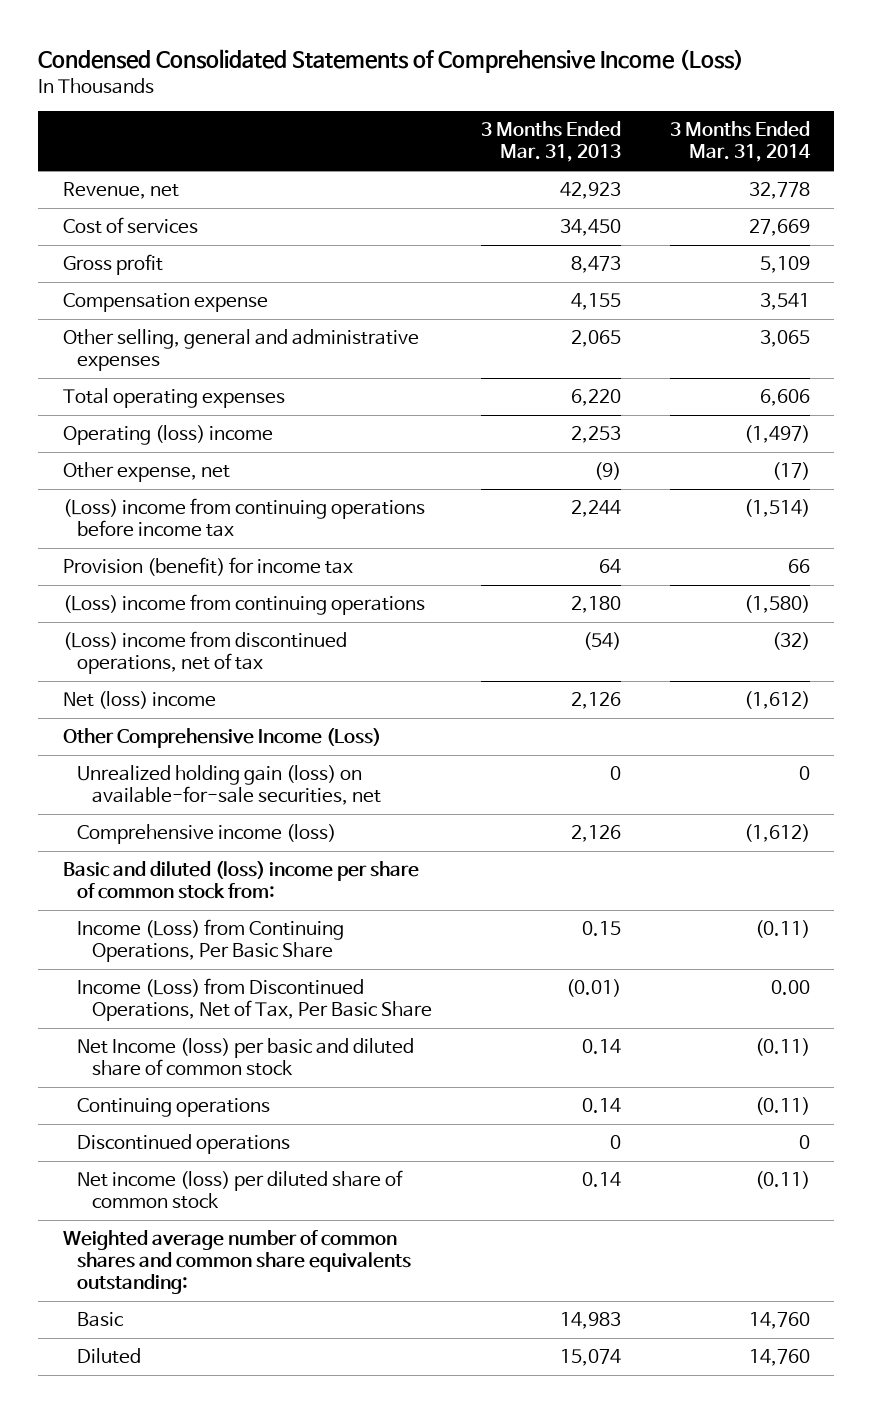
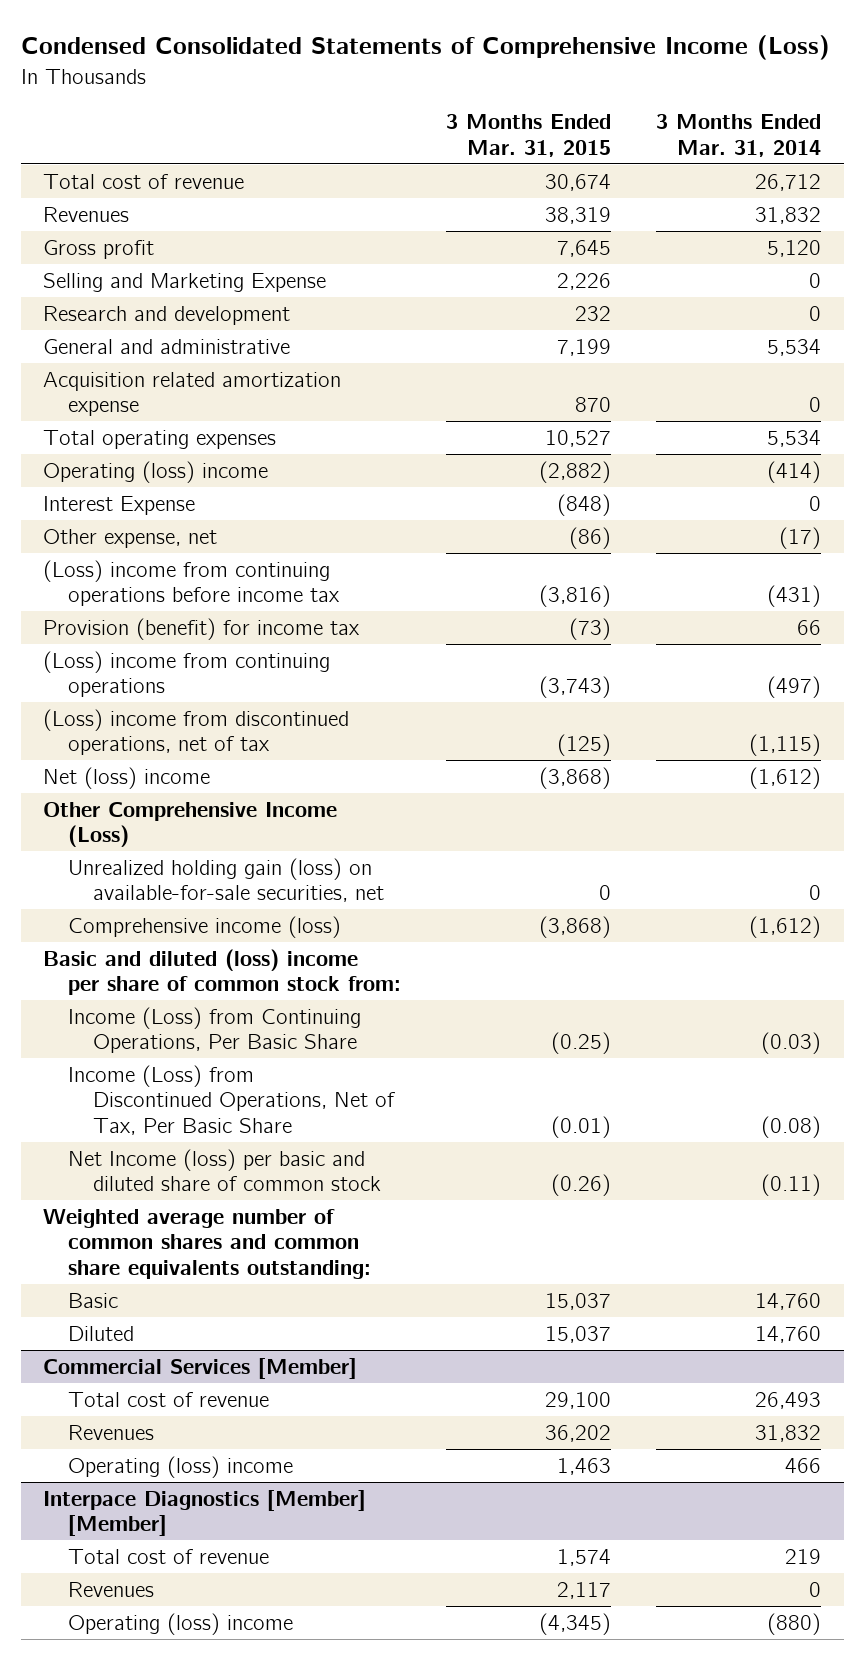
- | 3 Months Ended Mar. 31, 2013 | 3 Months Ended Mar. 31, 2014
+ | 3 Months Ended Mar. 31, 2015 | 3 Months Ended Mar. 31, 2014
- Revenue, net | 42,923 | 32,778
- Cost of services | 34,450 | 27,669
- Gross profit | 8,473 | 5,109
- Compensation expense | 4,155 | 3,541
- Other selling, general and administrative expenses | 2,065 | 3,065
- Total operating expenses | 6,220 | 6,606
- Operating (loss) income | 2,253 | (1,497)
+ Total cost of revenue | 30,674 | 26,712
+ Revenues | 38,319 | 31,832
+ Gross profit | 7,645 | 5,120
+ Selling and Marketing Expense | 2,226 | 0
+ Research and development | 232 | 0
+ General and administrative | 7,199 | 5,534
+ Acquisition related amortization expense | 870 | 0
+ Total operating expenses | 10,527 | 5,534
+ Operating (loss) income | (2,882) | (414)
+ Interest Expense | (848) | 0
- (Loss) income from continuing operations before income tax | 2,244 | (1,514)
+ (Loss) income from continuing operations before income tax | (3,816) | (431)
- (Loss) income from continuing operations | 2,180 | (1,580)
- (Loss) income from discontinued operations, net of tax | (54) | (32)
+ (Loss) income from continuing operations | (3,743) | (497)
+ (Loss) income from discontinued operations, net of tax | (125) | (1,115)
- Income (Loss) from Continuing Operations, Per Basic Share | 0.15 | (0.11)
- Income (Loss) from Discontinued Operations, Net of Tax, Per Basic Share | (0.01) | 0.00
+ Income (Loss) from Continuing Operations, Per Basic Share | (0.25) | (0.03)
+ Income (Loss) from Discontinued Operations, Net of Tax, Per Basic Share | (0.01) | (0.08)
- Continuing operations | 0.14 | (0.11)
- Discontinued operations | 0 | 0
- Net income (loss) per diluted share of common stock | 0.14 | (0.11)
+ Commercial Services [Member]
+ Total cost of revenue | 29,100 | 26,493
+ Revenues | 36,202 | 31,832
+ Operating (loss) income | 1,463 | 466
+ Interpace Diagnostics [Member] [Member]
+ Total cost of revenue | 1,574 | 219
+ Revenues | 2,117 | 0
+ Operating (loss) income | (4,345) | (880)

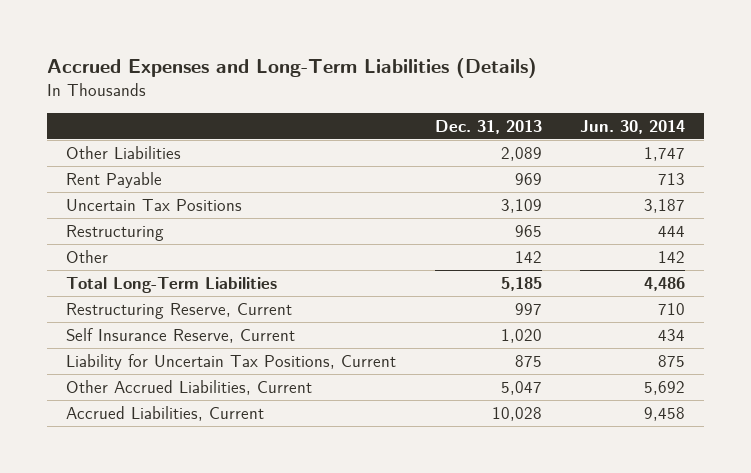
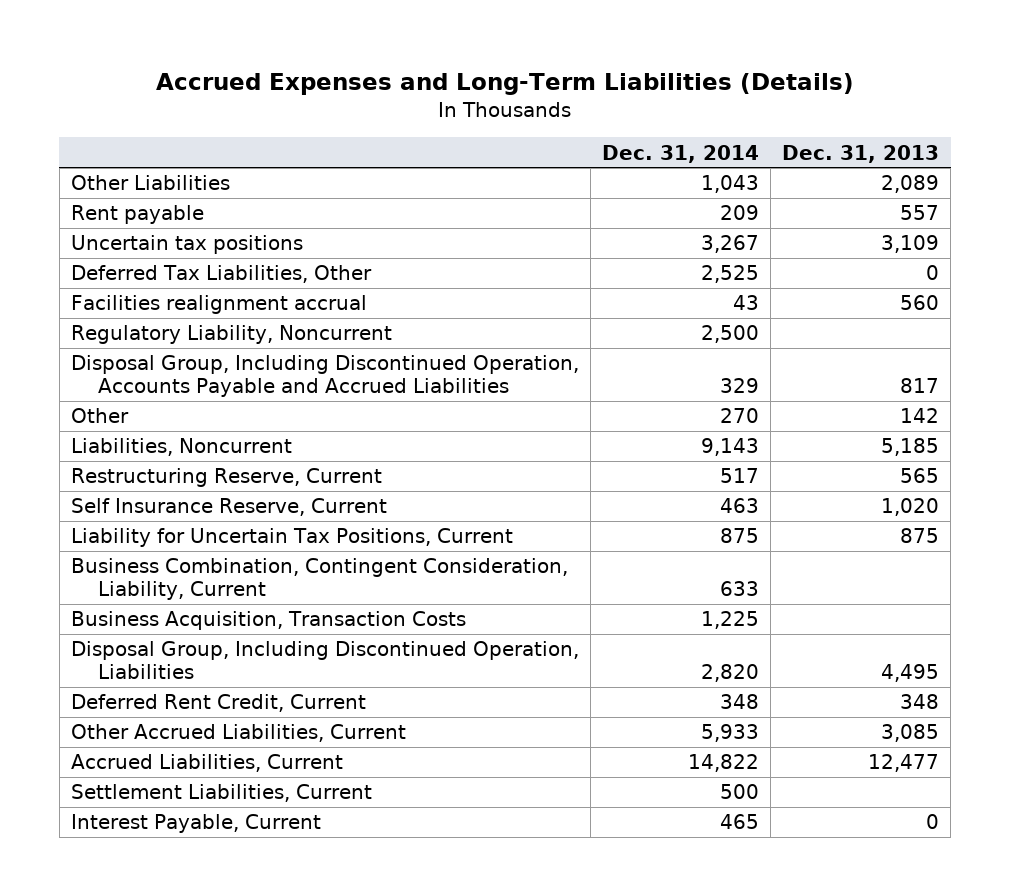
- | Dec. 31, 2013 | Jun. 30, 2014
+ | Dec. 31, 2014 | Dec. 31, 2013
- Rent Payable | 969 | 713
- Uncertain Tax Positions | 3,109 | 3,187
- Restructuring | 965 | 444
+ Rent payable | 209 | 557
+ Uncertain tax positions | 3,267 | 3,109
+ Deferred Tax Liabilities, Other | 2,525 | 0
+ Facilities realignment accrual | 43 | 560
+ Regulatory Liability, Noncurrent | 2,500 |
+ Disposal Group, Including Discontinued Operation, Accounts Payable and Accrued Liabilities | 329 | 817
- Total Long-Term Liabilities | 5,185 | 4,486
- Restructuring Reserve, Current | 997 | 710
+ Liabilities, Noncurrent | 9,143 | 5,185
+ Restructuring Reserve, Current | 517 | 565
- Other Accrued Liabilities, Current | 5,047 | 5,692
- Accrued Liabilities, Current | 10,028 | 9,458
+ Business Combination, Contingent Consideration, Liability, Current | 633 |
+ Business Acquisition, Transaction Costs | 1,225 |
+ Disposal Group, Including Discontinued Operation, Liabilities | 2,820 | 4,495
+ Deferred Rent Credit, Current | 348 | 348
+ Other Accrued Liabilities, Current | 5,933 | 3,085
+ Accrued Liabilities, Current | 14,822 | 12,477
+ Settlement Liabilities, Current | 500 |
+ Interest Payable, Current | 465 | 0

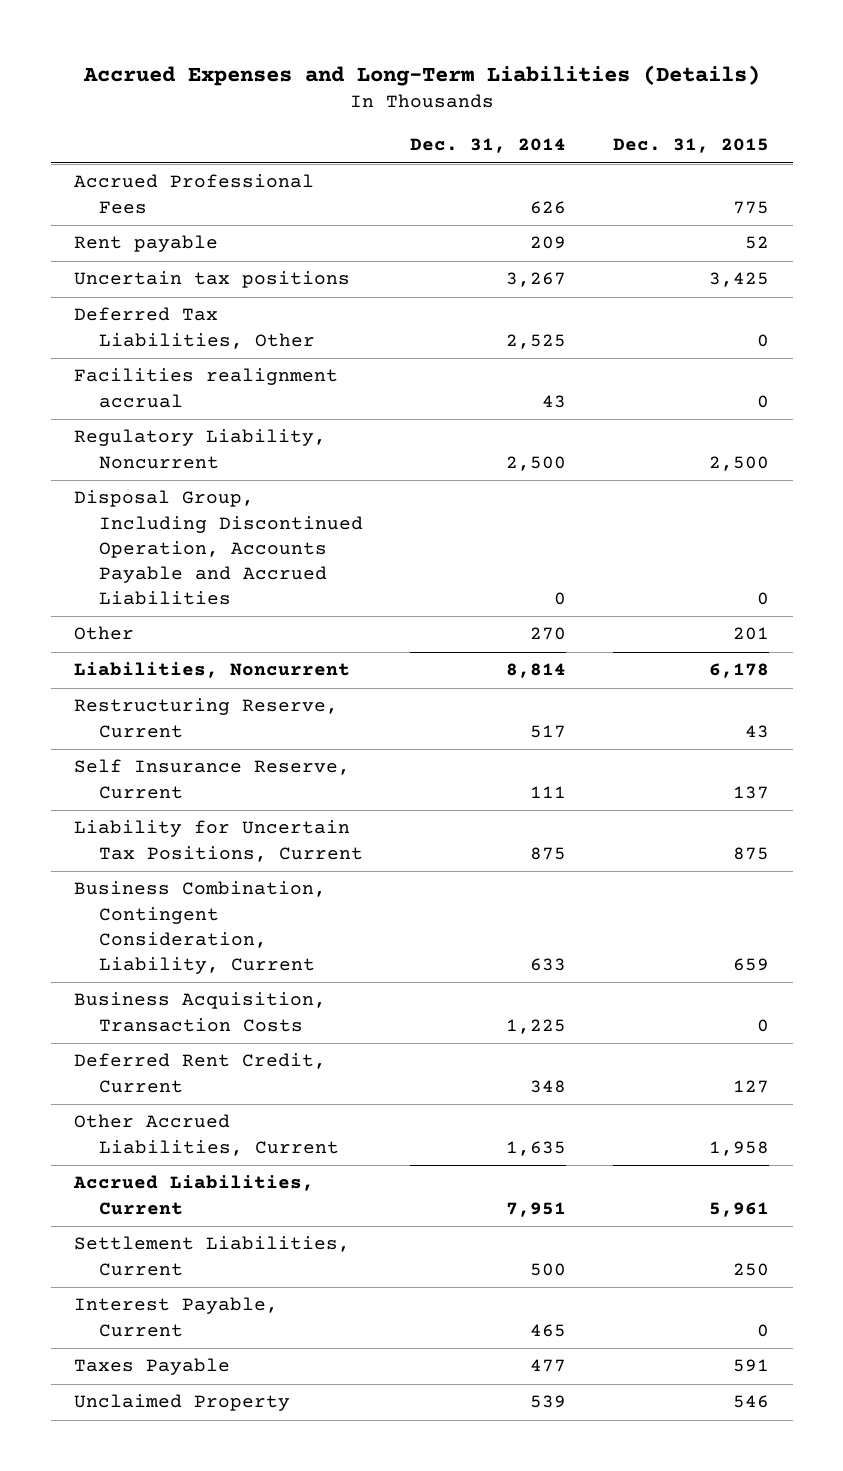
- | Dec. 31, 2014 | Dec. 31, 2013
+ | Dec. 31, 2014 | Dec. 31, 2015
- Other Liabilities | 1,043 | 2,089
+ Accrued Professional Fees | 626 | 775
- Disposal Group, Including Discontinued Operation, Accounts Payable and Accrued Liabilities | 329 | 817
+ Disposal Group, Including Discontinued Operation, Accounts Payable and Accrued Liabilities | 0 | 0
- Liabilities, Noncurrent | 9,143 | 5,185
+ Liabilities, Noncurrent | 8,814 | 6,178
- Self Insurance Reserve, Current | 463 | 1,020
+ Self Insurance Reserve, Current | 111 | 137
- Disposal Group, Including Discontinued Operation, Liabilities | 2,820 | 4,495
- Other Accrued Liabilities, Current | 5,933 | 3,085
- Accrued Liabilities, Current | 14,822 | 12,477
+ Other Accrued Liabilities, Current | 1,635 | 1,958
+ Accrued Liabilities, Current | 7,951 | 5,961
+ Taxes Payable | 477 | 591
+ Unclaimed Property | 539 | 546

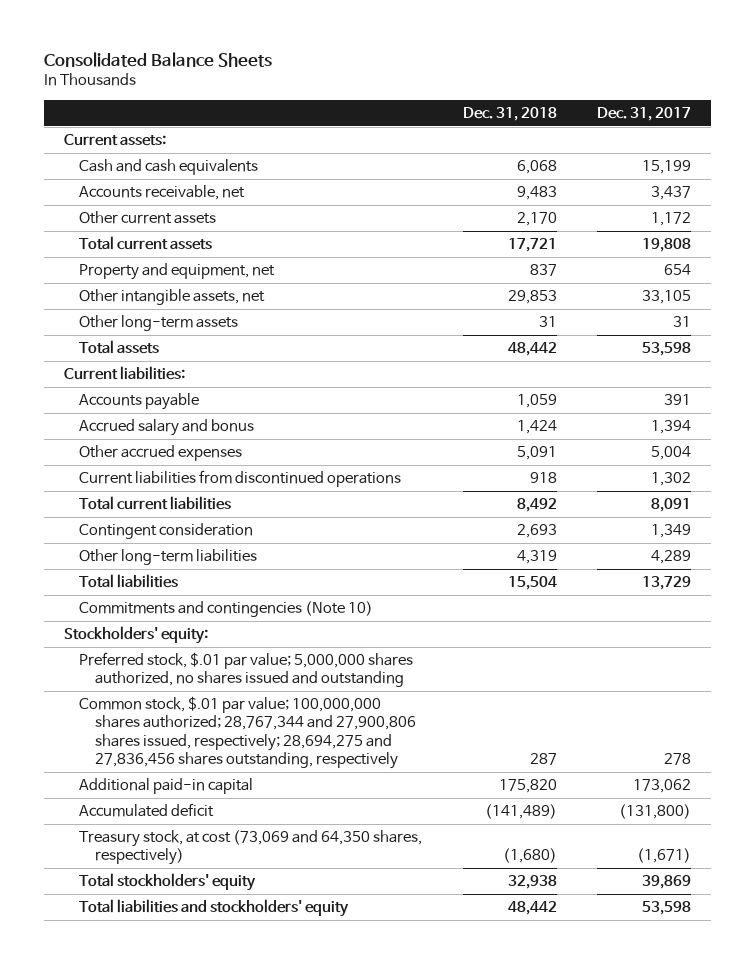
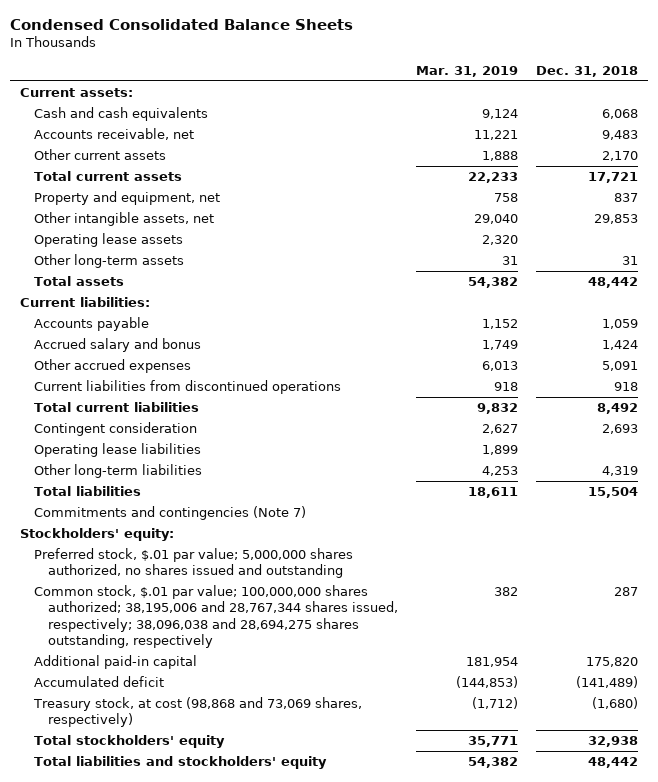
- Consolidated Balance Sheets
+ Condensed Consolidated Balance Sheets
- | Dec. 31, 2018 | Dec. 31, 2017
+ | Mar. 31, 2019 | Dec. 31, 2018
+ Operating lease assets | 2,320 |
+ Operating lease liabilities | 1,899 |
- Commitments and contingencies (Note 10)
+ Commitments and contingencies (Note 7)
- Common stock, $.01 par value; 100,000,000 shares authorized; 28,767,344 and 27,900,806 shares issued, respectively; 28,694,275 and 27,836,456 shares outstanding, respectively | 287 | 278
+ Common stock, $.01 par value; 100,000,000 shares authorized; 38,195,006 and 28,767,344 shares issued, respectively; 38,096,038 and 28,694,275 shares outstanding, respectively | 382 | 287
- Treasury stock, at cost (73,069 and 64,350 shares, respectively) | (1,680) | (1,671)
+ Treasury stock, at cost (98,868 and 73,069 shares, respectively) | (1,712) | (1,680)

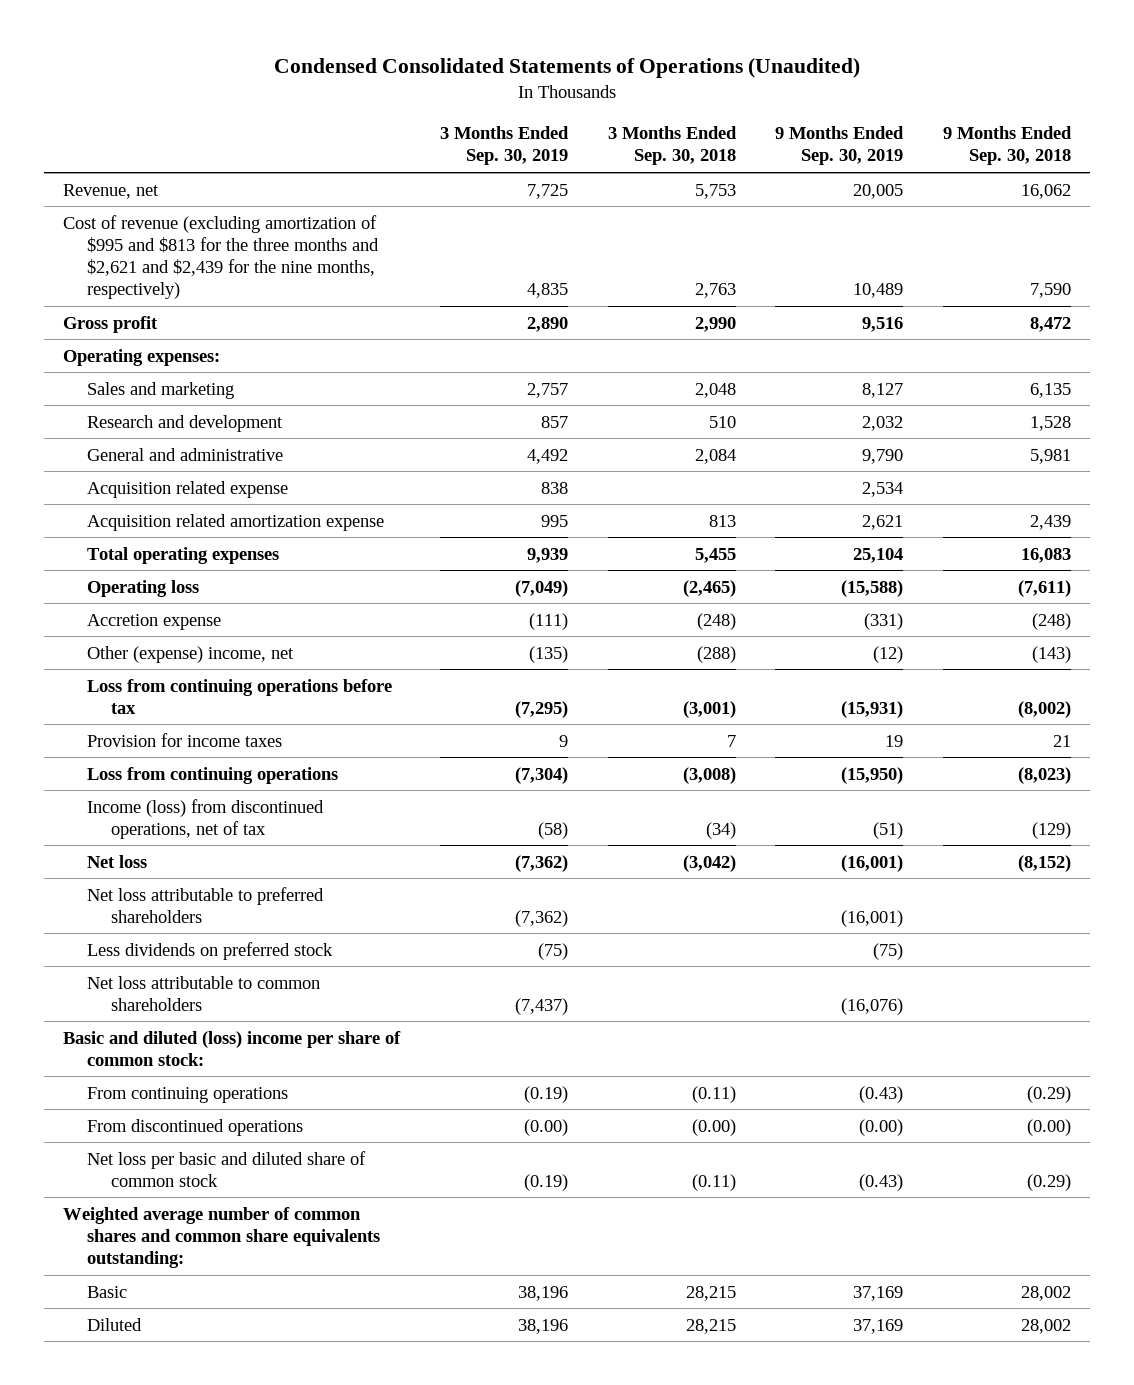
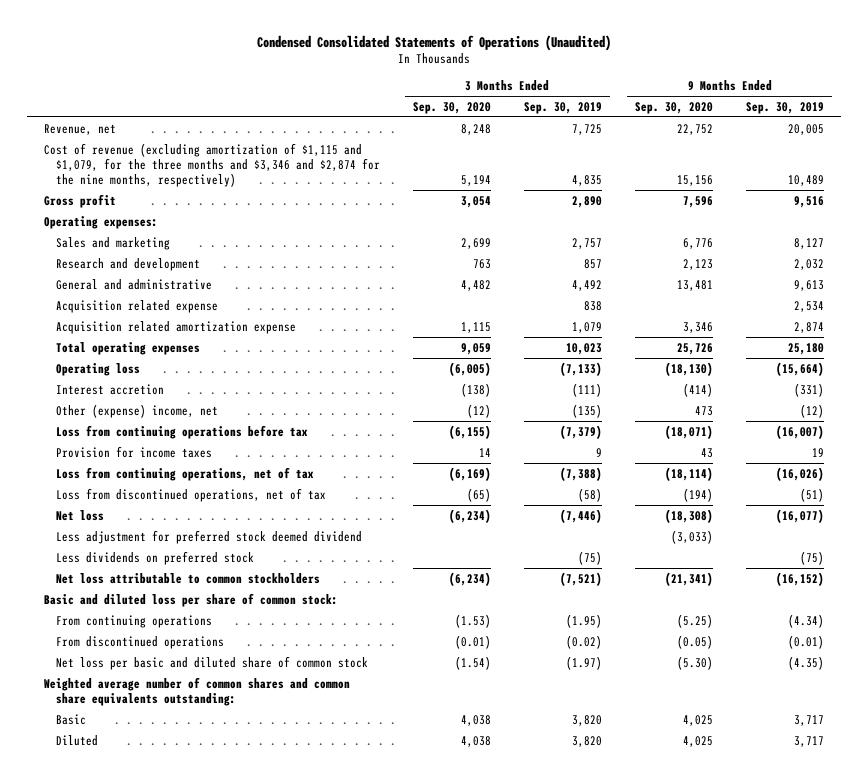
- | 3 Months Ended Sep. 30, 2019 | 3 Months Ended Sep. 30, 2018 | 9 Months Ended Sep. 30, 2019 | 9 Months Ended Sep. 30, 2018
+ | 3 Months Ended Sep. 30, 2020 | 3 Months Ended Sep. 30, 2019 | 9 Months Ended Sep. 30, 2020 | 9 Months Ended Sep. 30, 2019
- Cost of revenue (excluding amortization of $995 and $813 for the three months and $2,621 and $2,439 for the nine months, respectively) | 4,835 | 2,763 | 10,489 | 7,590
+ Cost of revenue (excluding amortization of $1,115 and $1,079, for the three months and $3,346 and $2,874 for the nine months, respectively) | 5,194 | 4,835 | 15,156 | 10,489
- General and administrative | 4,492 | 2,084 | 9,790 | 5,981
+ General and administrative | 4,482 | 4,492 | 13,481 | 9,613
- Acquisition related amortization expense | 995 | 813 | 2,621 | 2,439
- Total operating expenses | 9,939 | 5,455 | 25,104 | 16,083
- Operating loss | (7,049) | (2,465) | (15,588) | (7,611)
- Accretion expense | (111) | (248) | (331) | (248)
+ Acquisition related amortization expense | 1,115 | 1,079 | 3,346 | 2,874
+ Total operating expenses | 9,059 | 10,023 | 25,726 | 25,180
+ Operating loss | (6,005) | (7,133) | (18,130) | (15,664)
+ Interest accretion | (138) | (111) | (414) | (331)
- Loss from continuing operations before tax | (7,295) | (3,001) | (15,931) | (8,002)
+ Loss from continuing operations before tax | (6,155) | (7,379) | (18,071) | (16,007)
- Loss from continuing operations | (7,304) | (3,008) | (15,950) | (8,023)
- Income (loss) from discontinued operations, net of tax | (58) | (34) | (51) | (129)
- Net loss | (7,362) | (3,042) | (16,001) | (8,152)
- Net loss attributable to preferred shareholders | (7,362) | | (16,001) |
+ Loss from continuing operations, net of tax | (6,169) | (7,388) | (18,114) | (16,026)
+ Loss from discontinued operations, net of tax | (65) | (58) | (194) | (51)
+ Net loss | (6,234) | (7,446) | (18,308) | (16,077)
+ Less adjustment for preferred stock deemed dividend | | | (3,033) |
- Net loss attributable to common shareholders | (7,437) | | (16,076) |
- Basic and diluted (loss) income per share of common stock:
- From continuing operations | (0.19) | (0.11) | (0.43) | (0.29)
- From discontinued operations | (0.00) | (0.00) | (0.00) | (0.00)
- Net loss per basic and diluted share of common stock | (0.19) | (0.11) | (0.43) | (0.29)
+ Net loss attributable to common stockholders | (6,234) | (7,521) | (21,341) | (16,152)
+ Basic and diluted loss per share of common stock:
+ From continuing operations | (1.53) | (1.95) | (5.25) | (4.34)
+ From discontinued operations | (0.01) | (0.02) | (0.05) | (0.01)
+ Net loss per basic and diluted share of common stock | (1.54) | (1.97) | (5.30) | (4.35)
- Basic | 38,196 | 28,215 | 37,169 | 28,002
- Diluted | 38,196 | 28,215 | 37,169 | 28,002
+ Basic | 4,038 | 3,820 | 4,025 | 3,717
+ Diluted | 4,038 | 3,820 | 4,025 | 3,717

